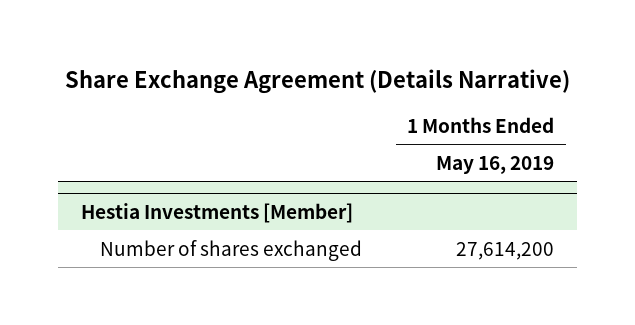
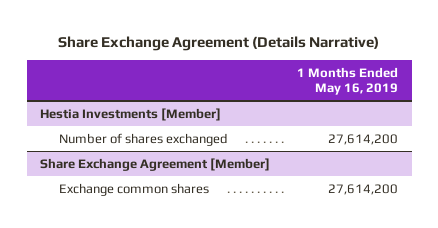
+ Share Exchange Agreement [Member]
+ Exchange common shares | 27,614,200

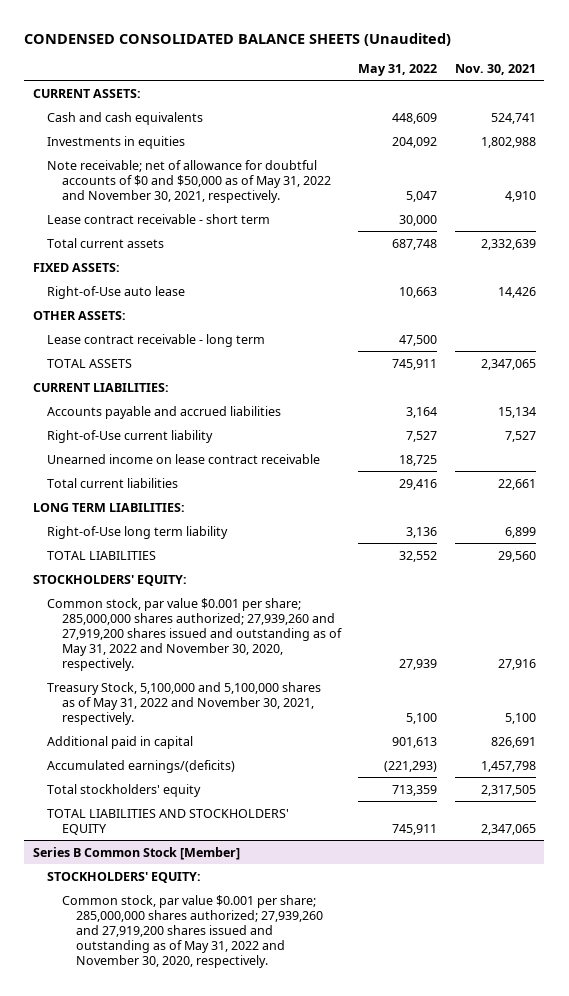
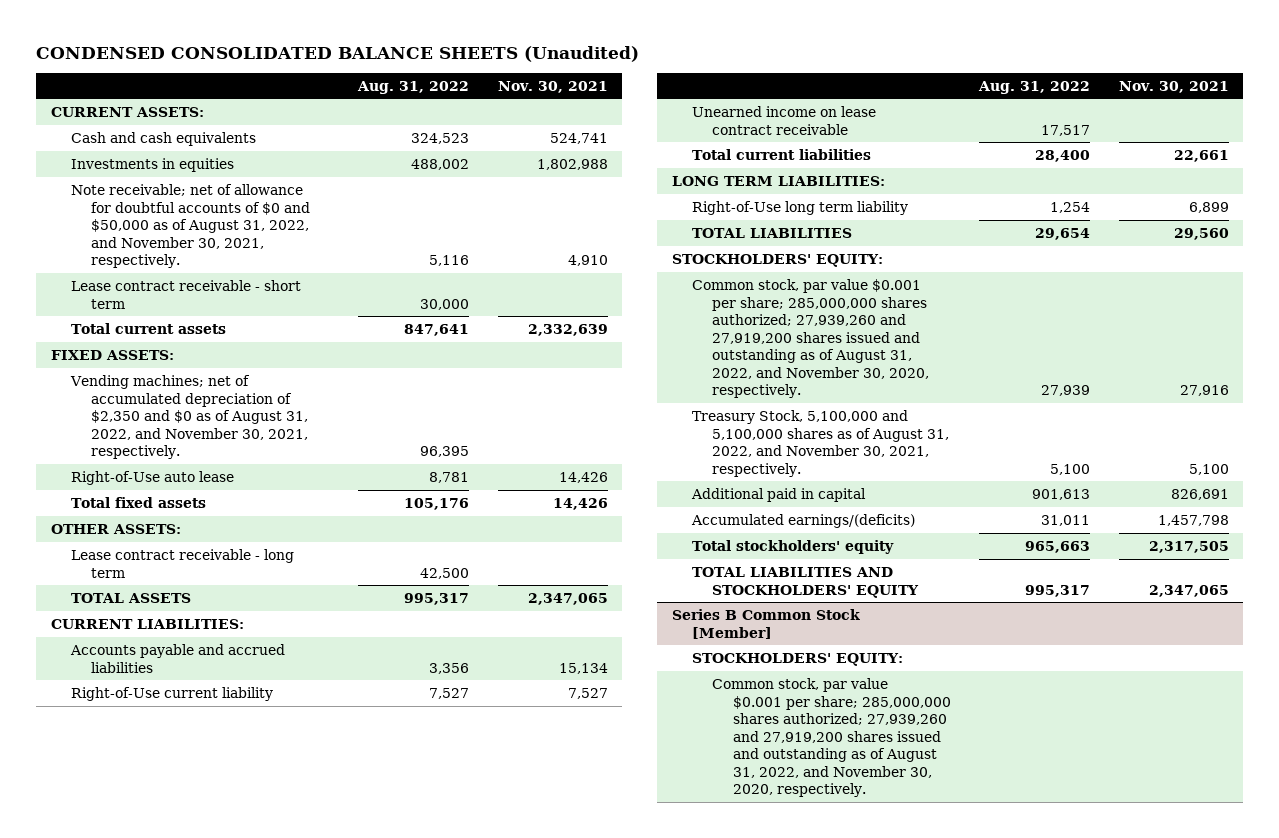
- | May 31, 2022 | Nov. 30, 2021
+ | Aug. 31, 2022 | Nov. 30, 2021
- Note receivable; net of allowance for doubtful accounts of $0 and $50,000 as of May 31, 2022 and November 30, 2021, respectively. | 5,047 | 4,910
+ Note receivable; net of allowance for doubtful accounts of $0 and $50,000 as of August 31, 2022, and November 30, 2021, respectively. | 5,116 | 4,910
+ Vending machines; net of accumulated depreciation of $2,350 and $0 as of August 31, 2022, and November 30, 2021, respectively. | 96,395 |
+ Total fixed assets | 105,176 | 14,426
- Common stock, par value $0.001 per share; 285,000,000 shares authorized; 27,939,260 and 27,919,200 shares issued and outstanding as of May 31, 2022 and November 30, 2020, respectively. | 27,939 | 27,916
- Treasury Stock, 5,100,000 and 5,100,000 shares as of May 31, 2022 and November 30, 2021, respectively. | 5,100 | 5,100
+ Common stock, par value $0.001 per share; 285,000,000 shares authorized; 27,939,260 and 27,919,200 shares issued and outstanding as of August 31, 2022, and November 30, 2020, respectively. | 27,939 | 27,916
+ Treasury Stock, 5,100,000 and 5,100,000 shares as of August 31, 2022, and November 30, 2021, respectively. | 5,100 | 5,100
@ Series B Common Stock [Member]
- Common stock, par value $0.001 per share; 285,000,000 shares authorized; 27,939,260 and 27,919,200 shares issued and outstanding as of May 31, 2022 and November 30, 2020, respectively.
+ Common stock, par value $0.001 per share; 285,000,000 shares authorized; 27,939,260 and 27,919,200 shares issued and outstanding as of August 31, 2022, and November 30, 2020, respectively.

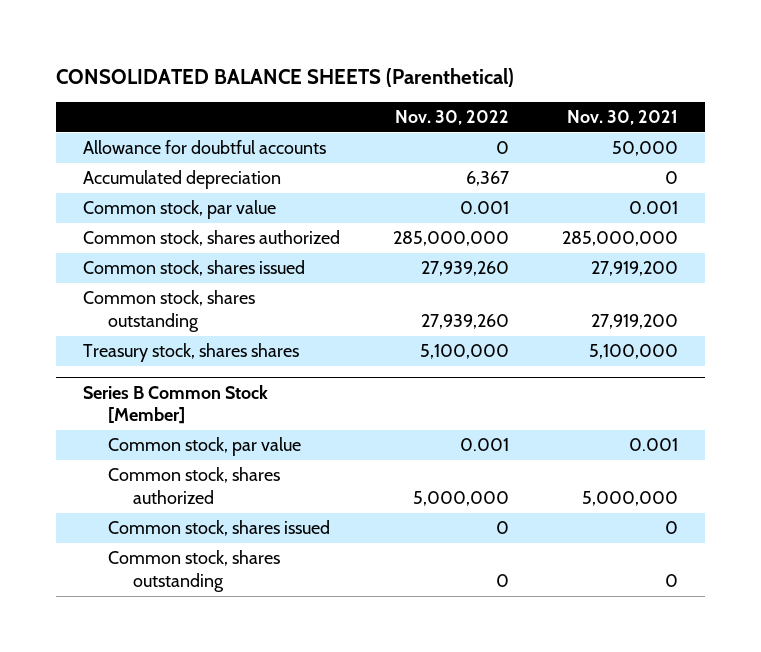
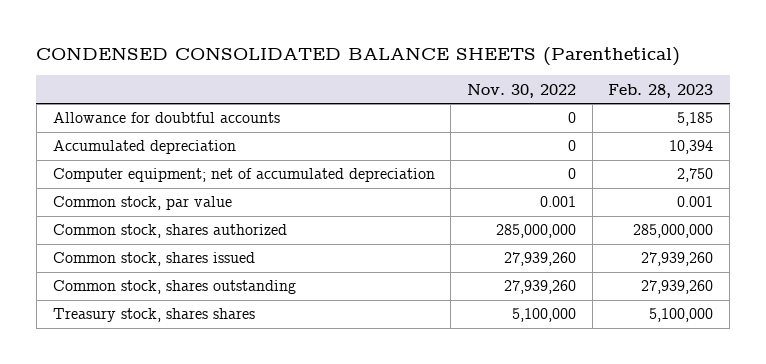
- CONSOLIDATED BALANCE SHEETS (Parenthetical)
+ CONDENSED CONSOLIDATED BALANCE SHEETS (Parenthetical)
- | Nov. 30, 2022 | Nov. 30, 2021
+ | Nov. 30, 2022 | Feb. 28, 2023
- Accumulated depreciation | 6,367 | 0
+ Accumulated depreciation | 0 | 10,394
+ Computer equipment; net of accumulated depreciation | 0 | 2,750
- Series B Common Stock [Member]
- Common stock, par value | 0.001 | 0.001
- Common stock, shares authorized | 5,000,000 | 5,000,000
- Common stock, shares issued | 0 | 0
- Common stock, shares outstanding | 0 | 0

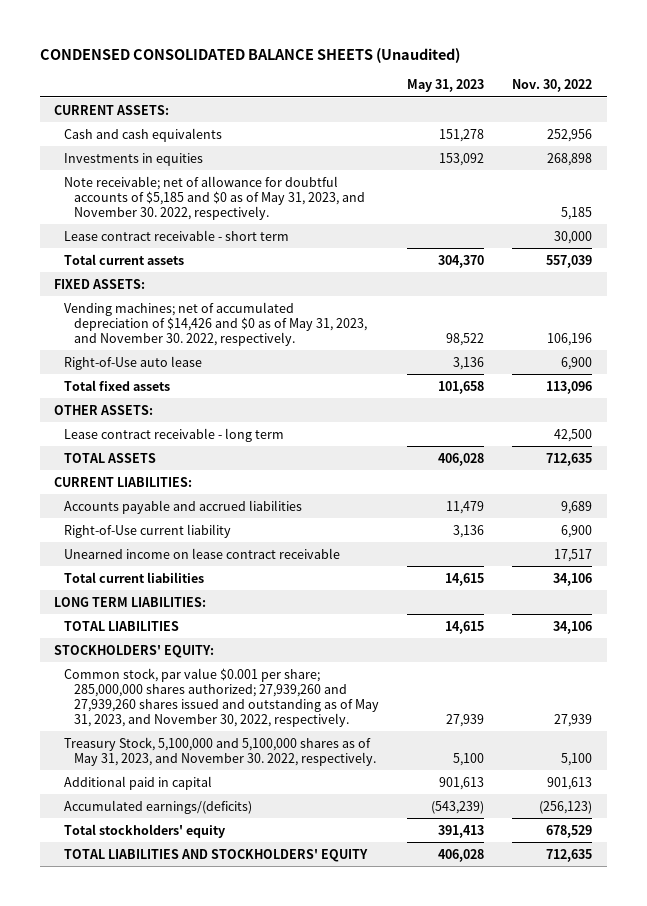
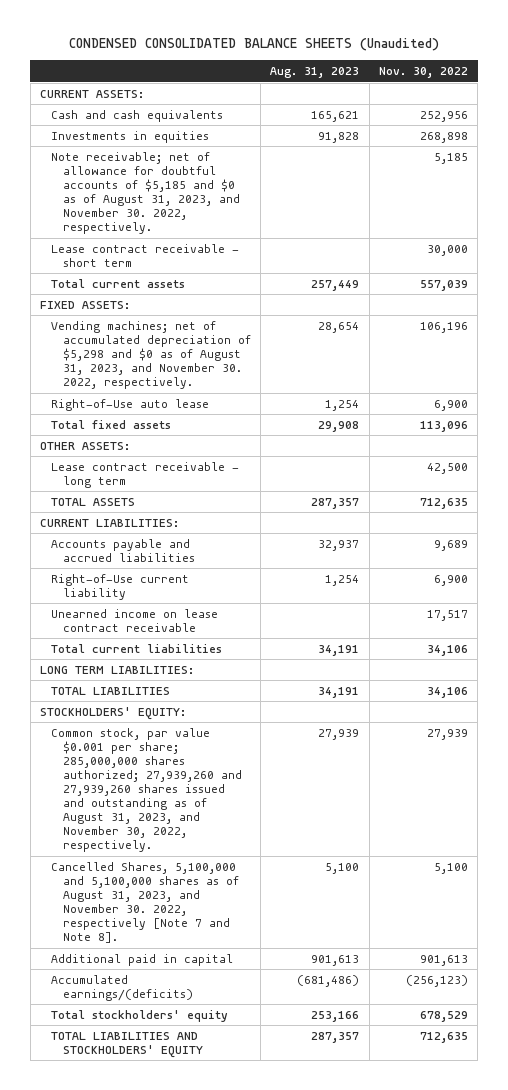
- | May 31, 2023 | Nov. 30, 2022
+ | Aug. 31, 2023 | Nov. 30, 2022
- Note receivable; net of allowance for doubtful accounts of $5,185 and $0 as of May 31, 2023, and November 30. 2022, respectively. | | 5,185
+ Note receivable; net of allowance for doubtful accounts of $5,185 and $0 as of August 31, 2023, and November 30. 2022, respectively. | | 5,185
- Vending machines; net of accumulated depreciation of $14,426 and $0 as of May 31, 2023, and November 30. 2022, respectively. | 98,522 | 106,196
+ Vending machines; net of accumulated depreciation of $5,298 and $0 as of August 31, 2023, and November 30. 2022, respectively. | 28,654 | 106,196
- Common stock, par value $0.001 per share; 285,000,000 shares authorized; 27,939,260 and 27,939,260 shares issued and outstanding as of May 31, 2023, and November 30, 2022, respectively. | 27,939 | 27,939
- Treasury Stock, 5,100,000 and 5,100,000 shares as of May 31, 2023, and November 30. 2022, respectively. | 5,100 | 5,100
+ Common stock, par value $0.001 per share; 285,000,000 shares authorized; 27,939,260 and 27,939,260 shares issued and outstanding as of August 31, 2023, and November 30, 2022, respectively. | 27,939 | 27,939
+ Cancelled Shares, 5,100,000 and 5,100,000 shares as of August 31, 2023, and November 30. 2022, respectively [Note 7 and Note 8]. | 5,100 | 5,100

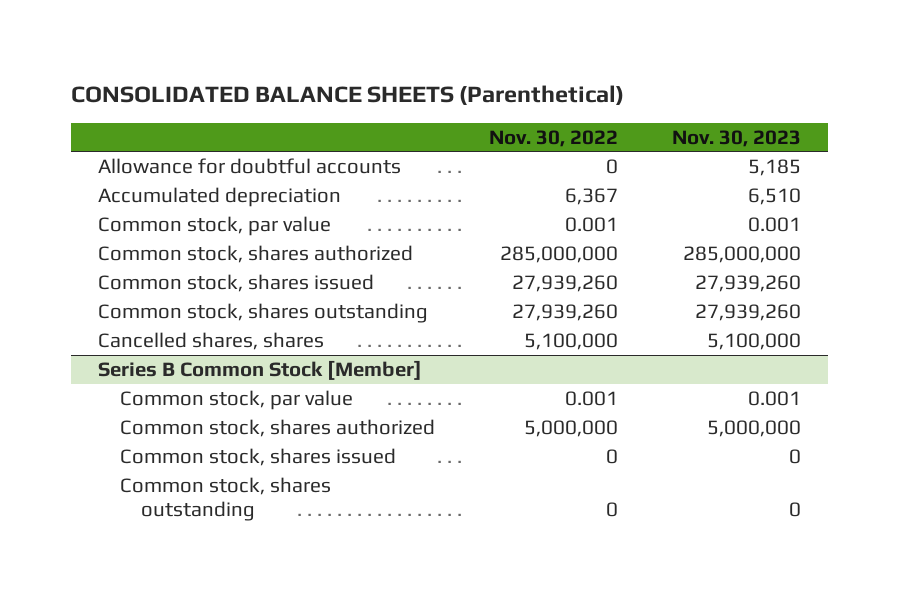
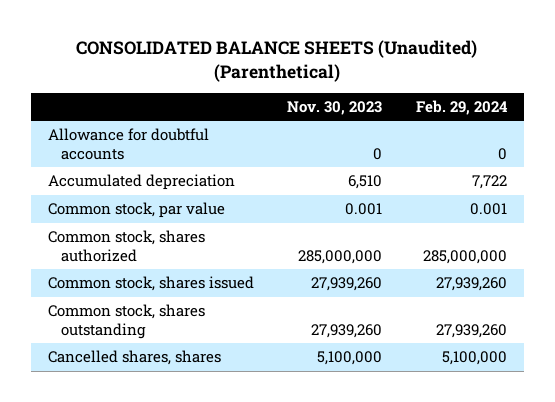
- CONSOLIDATED BALANCE SHEETS (Parenthetical)
+ CONSOLIDATED BALANCE SHEETS (Unaudited) (Parenthetical)
- | Nov. 30, 2022 | Nov. 30, 2023
+ | Nov. 30, 2023 | Feb. 29, 2024
- Allowance for doubtful accounts | 0 | 5,185
+ Allowance for doubtful accounts | 0 | 0
- Series B Common Stock [Member]
- Common stock, par value | 0.001 | 0.001
- Common stock, shares authorized | 5,000,000 | 5,000,000
- Common stock, shares issued | 0 | 0
- Common stock, shares outstanding | 0 | 0

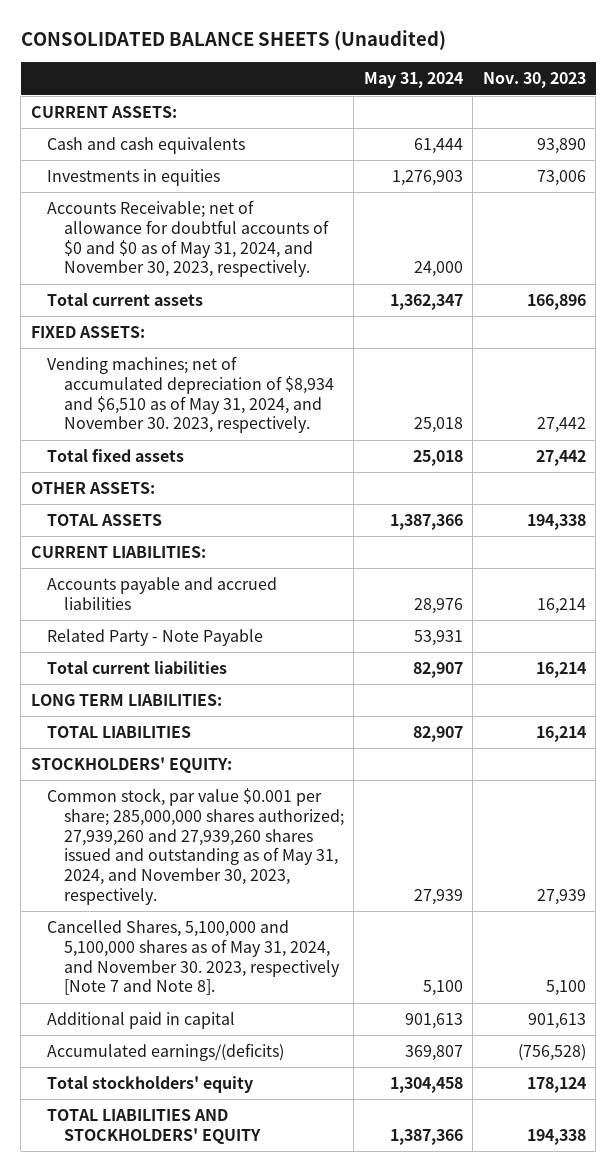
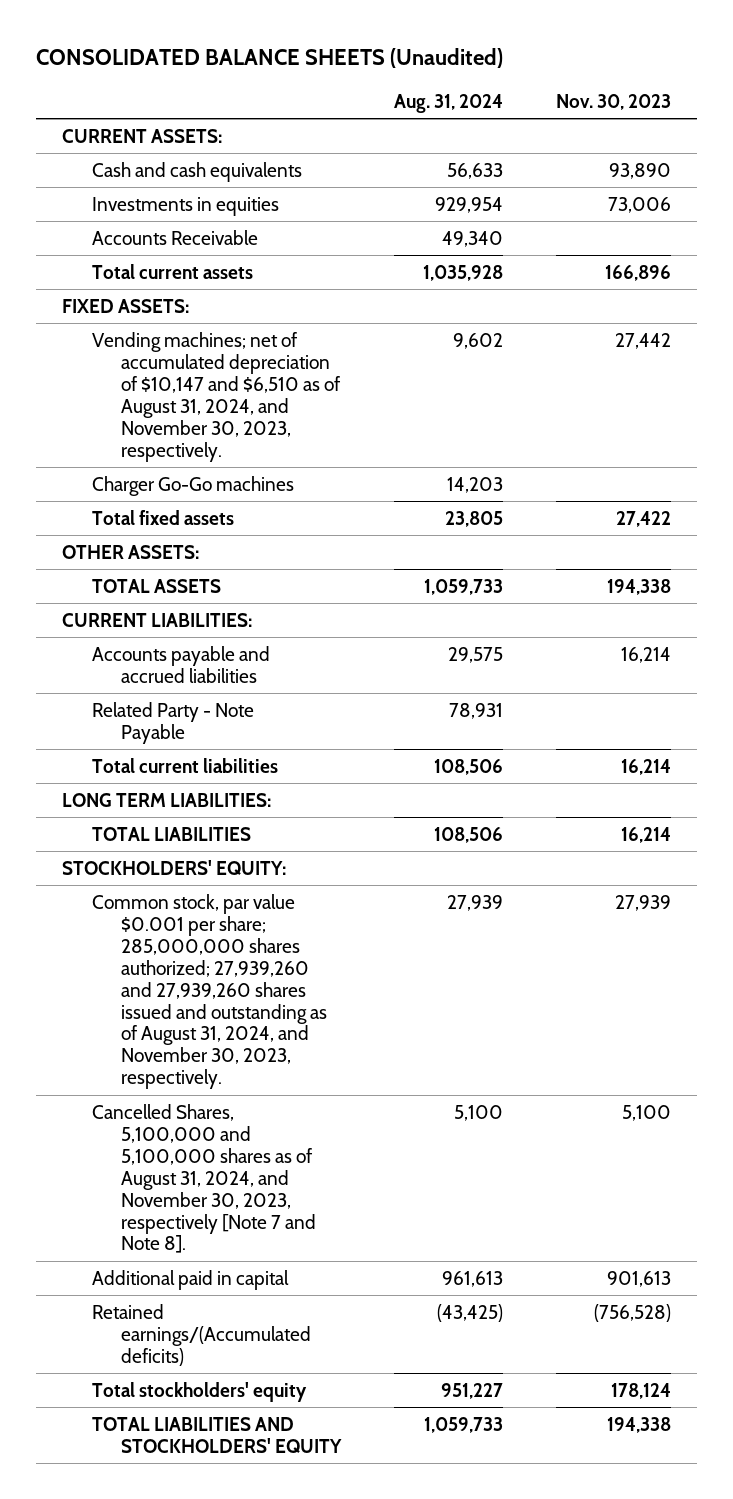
- | May 31, 2024 | Nov. 30, 2023
+ | Aug. 31, 2024 | Nov. 30, 2023
- Accounts Receivable; net of allowance for doubtful accounts of $0 and $0 as of May 31, 2024, and November 30, 2023, respectively. | 24,000 |
+ Accounts Receivable | 49,340 |
- Vending machines; net of accumulated depreciation of $8,934 and $6,510 as of May 31, 2024, and November 30. 2023, respectively. | 25,018 | 27,442
- Total fixed assets | 25,018 | 27,442
+ Vending machines; net of accumulated depreciation of $10,147 and $6,510 as of August 31, 2024, and November 30, 2023, respectively. | 9,602 | 27,442
+ Charger Go-Go machines | 14,203 |
+ Total fixed assets | 23,805 | 27,422
- Common stock, par value $0.001 per share; 285,000,000 shares authorized; 27,939,260 and 27,939,260 shares issued and outstanding as of May 31, 2024, and November 30, 2023, respectively. | 27,939 | 27,939
- Cancelled Shares, 5,100,000 and 5,100,000 shares as of May 31, 2024, and November 30. 2023, respectively [Note 7 and Note 8]. | 5,100 | 5,100
+ Common stock, par value $0.001 per share; 285,000,000 shares authorized; 27,939,260 and 27,939,260 shares issued and outstanding as of August 31, 2024, and November 30, 2023, respectively. | 27,939 | 27,939
+ Cancelled Shares, 5,100,000 and 5,100,000 shares as of August 31, 2024, and November 30, 2023, respectively [Note 7 and Note 8]. | 5,100 | 5,100
- Accumulated earnings/(deficits) | 369,807 | (756,528)
+ Retained earnings/(Accumulated deficits) | (43,425) | (756,528)

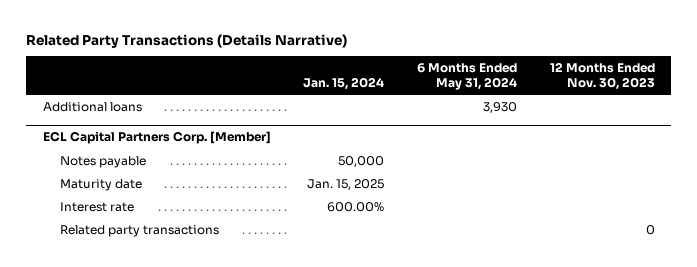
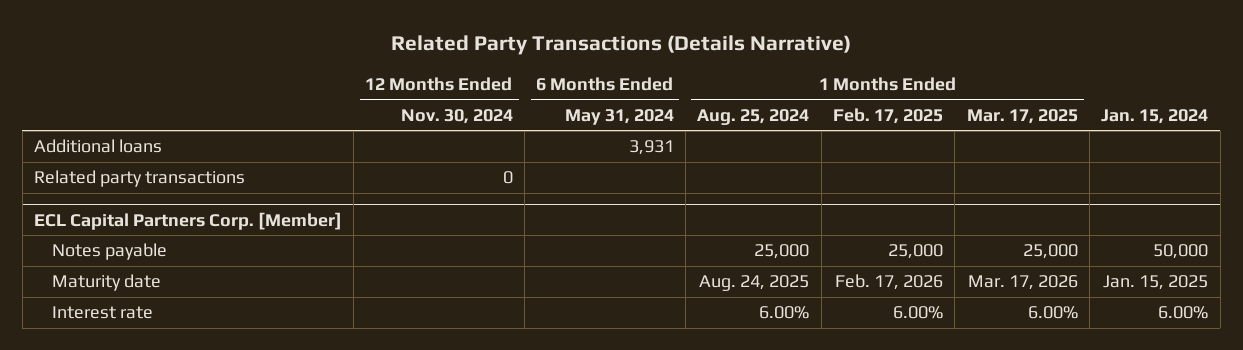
- | Jan. 15, 2024 | 6 Months Ended May 31, 2024 | 12 Months Ended Nov. 30, 2023
+ | 12 Months Ended Nov. 30, 2024 | 6 Months Ended May 31, 2024 | 1 Months Ended Aug. 25, 2024 | 1 Months Ended Feb. 17, 2025 | 1 Months Ended Mar. 17, 2025 | Jan. 15, 2024
- Additional loans | | 3,930 |
+ Additional loans | | 3,931 | | | |
+ Related party transactions | 0 | | | | |
@ ECL Capital Partners Corp. [Member]
- Interest rate | 600.00% | |
- Related party transactions | | | 0
+ Interest rate | | | 6.00% | 6.00% | 6.00% | 6.00%

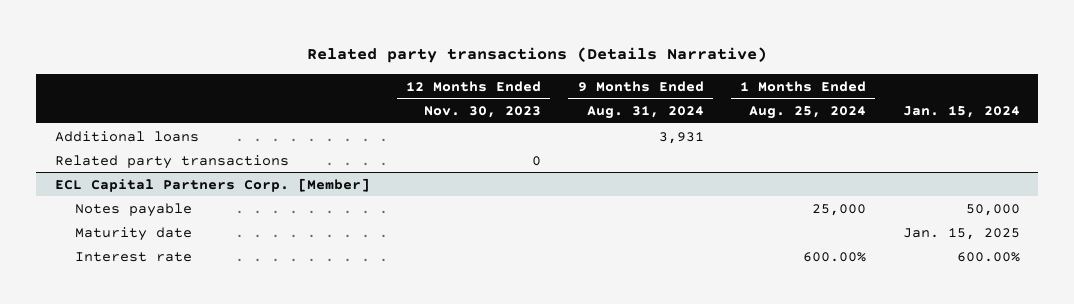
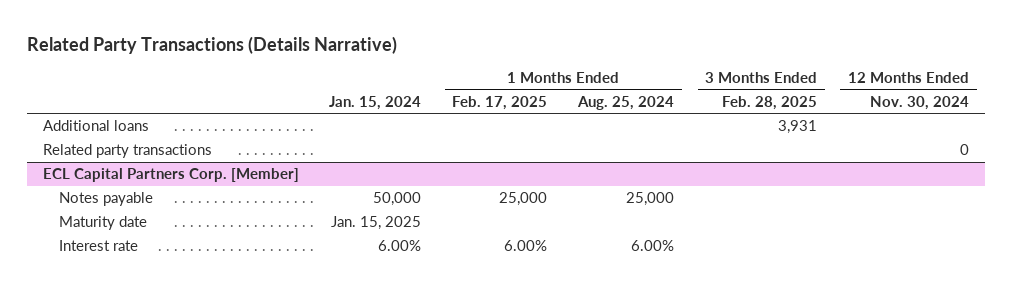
- Related party transactions (Details Narrative)
+ Related Party Transactions (Details Narrative)
- | 12 Months Ended Nov. 30, 2023 | 9 Months Ended Aug. 31, 2024 | 1 Months Ended Aug. 25, 2024 | Jan. 15, 2024
+ | Jan. 15, 2024 | 1 Months Ended Feb. 17, 2025 | 1 Months Ended Aug. 25, 2024 | 3 Months Ended Feb. 28, 2025 | 12 Months Ended Nov. 30, 2024
@ ECL Capital Partners Corp. [Member]
- Interest rate | | | 600.00% | 600.00%
+ Interest rate | 6.00% | 6.00% | 6.00% | |

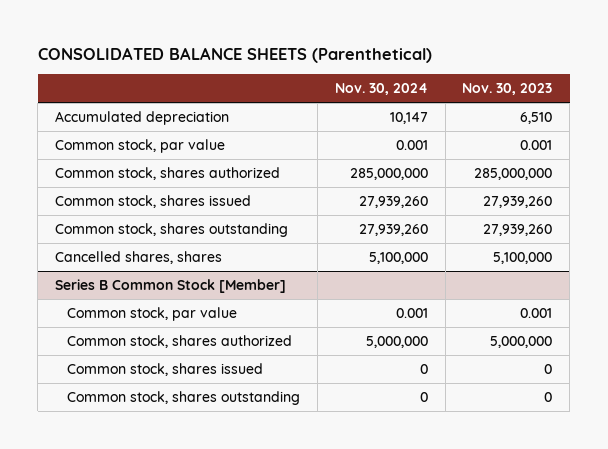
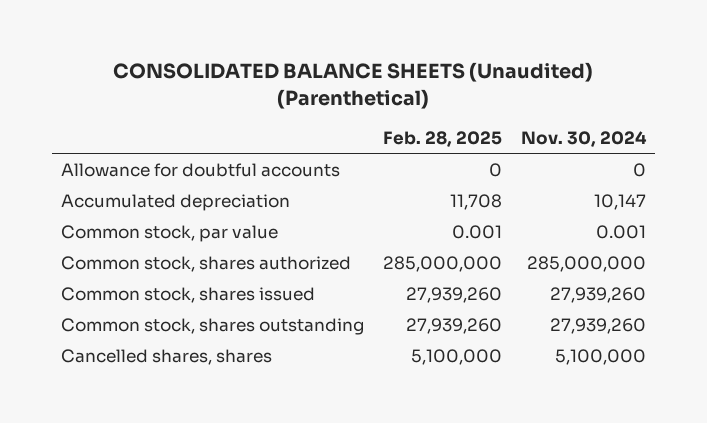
- CONSOLIDATED BALANCE SHEETS (Parenthetical)
+ CONSOLIDATED BALANCE SHEETS (Unaudited) (Parenthetical)
- | Nov. 30, 2024 | Nov. 30, 2023
+ | Feb. 28, 2025 | Nov. 30, 2024
+ Allowance for doubtful accounts | 0 | 0
- Series B Common Stock [Member]
- Common stock, par value | 0.001 | 0.001
- Common stock, shares authorized | 5,000,000 | 5,000,000
- Common stock, shares issued | 0 | 0
- Common stock, shares outstanding | 0 | 0

